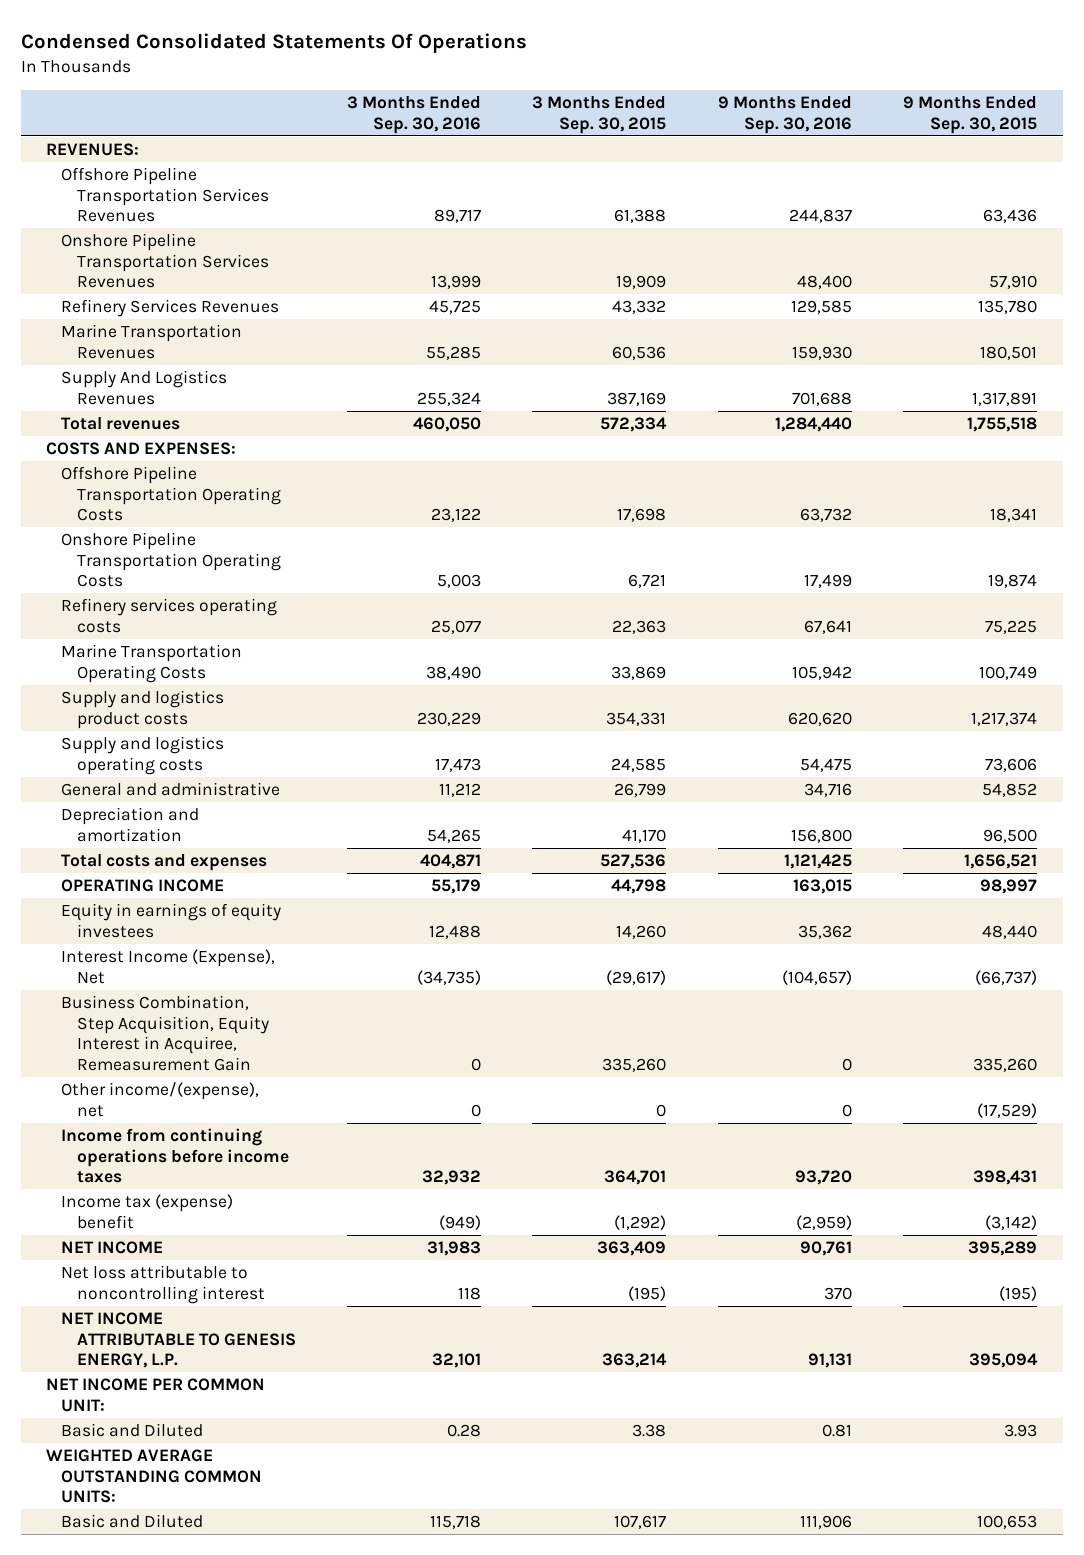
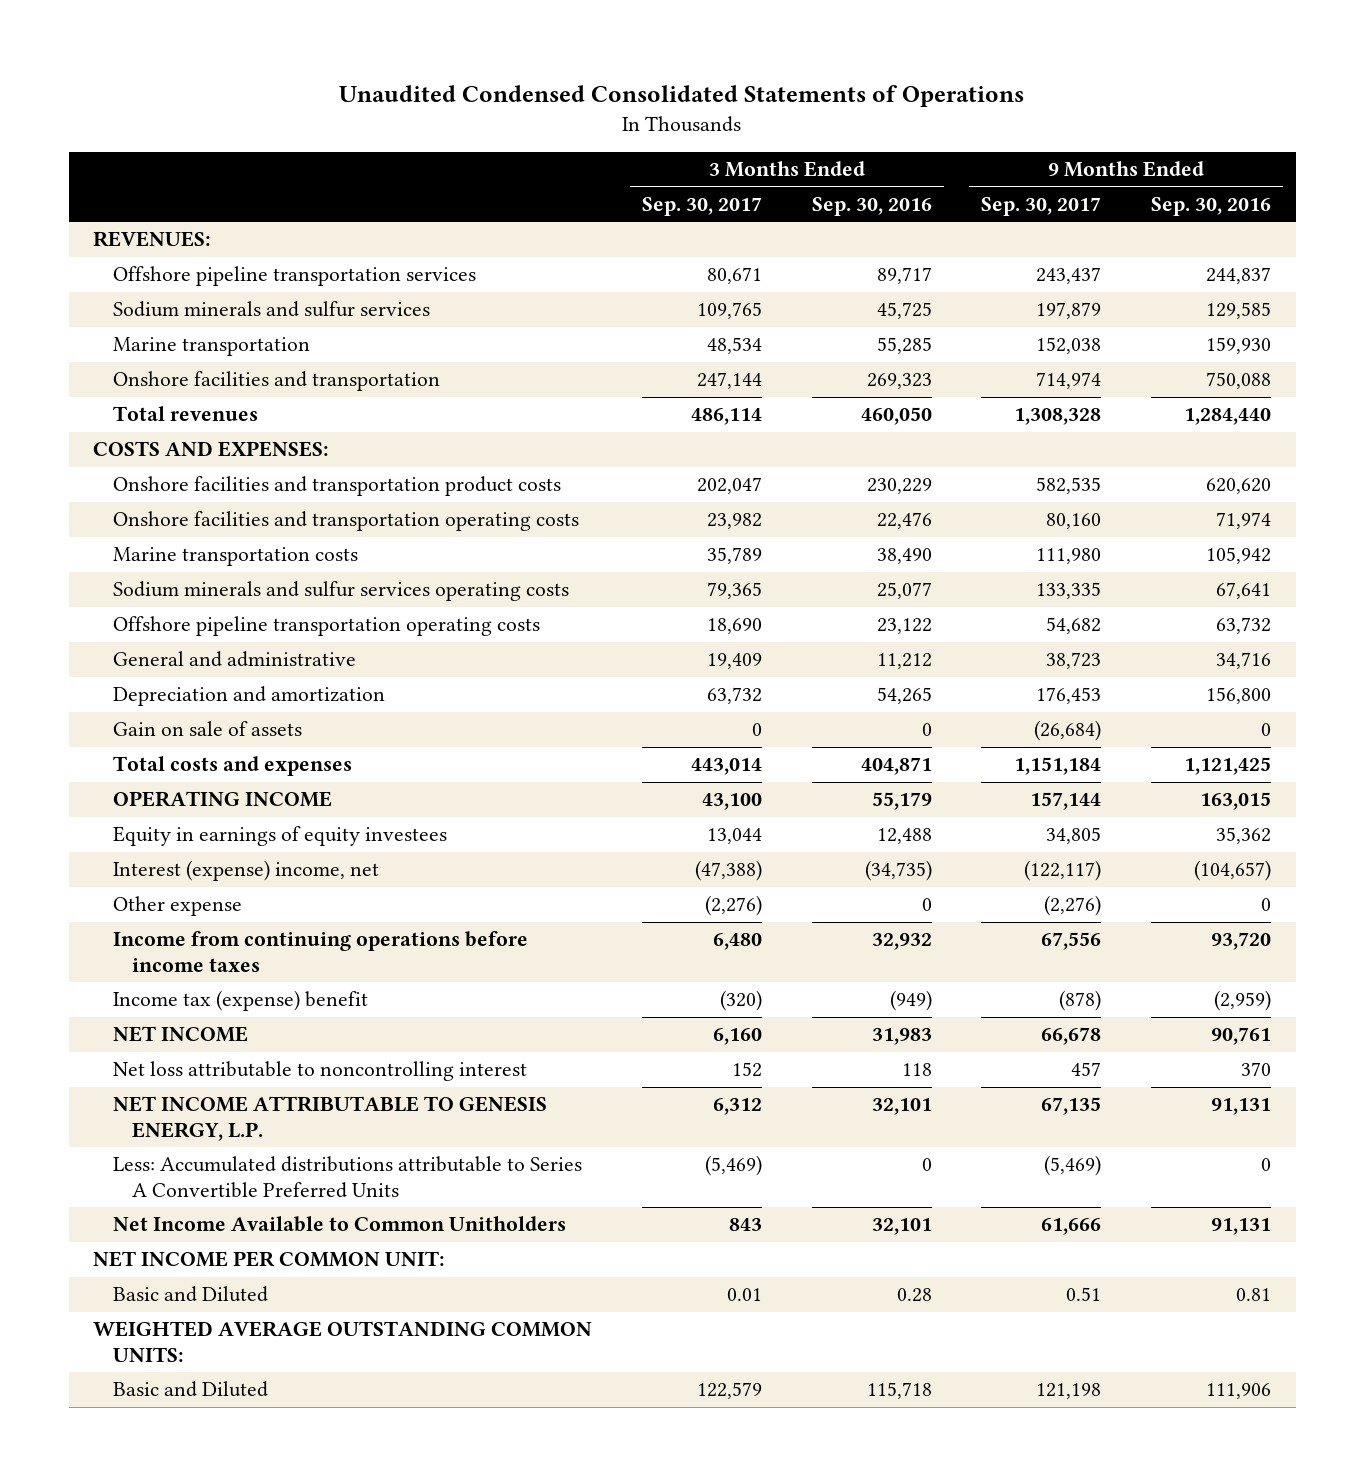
- Condensed Consolidated Statements Of Operations
+ Unaudited Condensed Consolidated Statements of Operations
- | 3 Months Ended Sep. 30, 2016 | 3 Months Ended Sep. 30, 2015 | 9 Months Ended Sep. 30, 2016 | 9 Months Ended Sep. 30, 2015
+ | 3 Months Ended Sep. 30, 2017 | 3 Months Ended Sep. 30, 2016 | 9 Months Ended Sep. 30, 2017 | 9 Months Ended Sep. 30, 2016
- Offshore Pipeline Transportation Services Revenues | 89,717 | 61,388 | 244,837 | 63,436
- Onshore Pipeline Transportation Services Revenues | 13,999 | 19,909 | 48,400 | 57,910
- Refinery Services Revenues | 45,725 | 43,332 | 129,585 | 135,780
- Marine Transportation Revenues | 55,285 | 60,536 | 159,930 | 180,501
- Supply And Logistics Revenues | 255,324 | 387,169 | 701,688 | 1,317,891
+ Offshore pipeline transportation services | 80,671 | 89,717 | 243,437 | 244,837
+ Sodium minerals and sulfur services | 109,765 | 45,725 | 197,879 | 129,585
+ Marine transportation | 48,534 | 55,285 | 152,038 | 159,930
+ Onshore facilities and transportation | 247,144 | 269,323 | 714,974 | 750,088
- Offshore Pipeline Transportation Operating Costs | 23,122 | 17,698 | 63,732 | 18,341
- Onshore Pipeline Transportation Operating Costs | 5,003 | 6,721 | 17,499 | 19,874
- Refinery services operating costs | 25,077 | 22,363 | 67,641 | 75,225
- Marine Transportation Operating Costs | 38,490 | 33,869 | 105,942 | 100,749
- Supply and logistics product costs | 230,229 | 354,331 | 620,620 | 1,217,374
- Supply and logistics operating costs | 17,473 | 24,585 | 54,475 | 73,606
+ Onshore facilities and transportation product costs | 202,047 | 230,229 | 582,535 | 620,620
+ Onshore facilities and transportation operating costs | 23,982 | 22,476 | 80,160 | 71,974
+ Marine transportation costs | 35,789 | 38,490 | 111,980 | 105,942
+ Sodium minerals and sulfur services operating costs | 79,365 | 25,077 | 133,335 | 67,641
+ Offshore pipeline transportation operating costs | 18,690 | 23,122 | 54,682 | 63,732
+ Gain on sale of assets | 0 | 0 | (26,684) | 0
- Interest Income (Expense), Net | (34,735) | (29,617) | (104,657) | (66,737)
- Business Combination, Step Acquisition, Equity Interest in Acquiree, Remeasurement Gain | 0 | 335,260 | 0 | 335,260
- Other income/(expense), net | 0 | 0 | 0 | (17,529)
+ Interest (expense) income, net | (47,388) | (34,735) | (122,117) | (104,657)
+ Other expense | (2,276) | 0 | (2,276) | 0
+ Less: Accumulated distributions attributable to Series A Convertible Preferred Units | (5,469) | 0 | (5,469) | 0
+ Net Income Available to Common Unitholders | 843 | 32,101 | 61,666 | 91,131

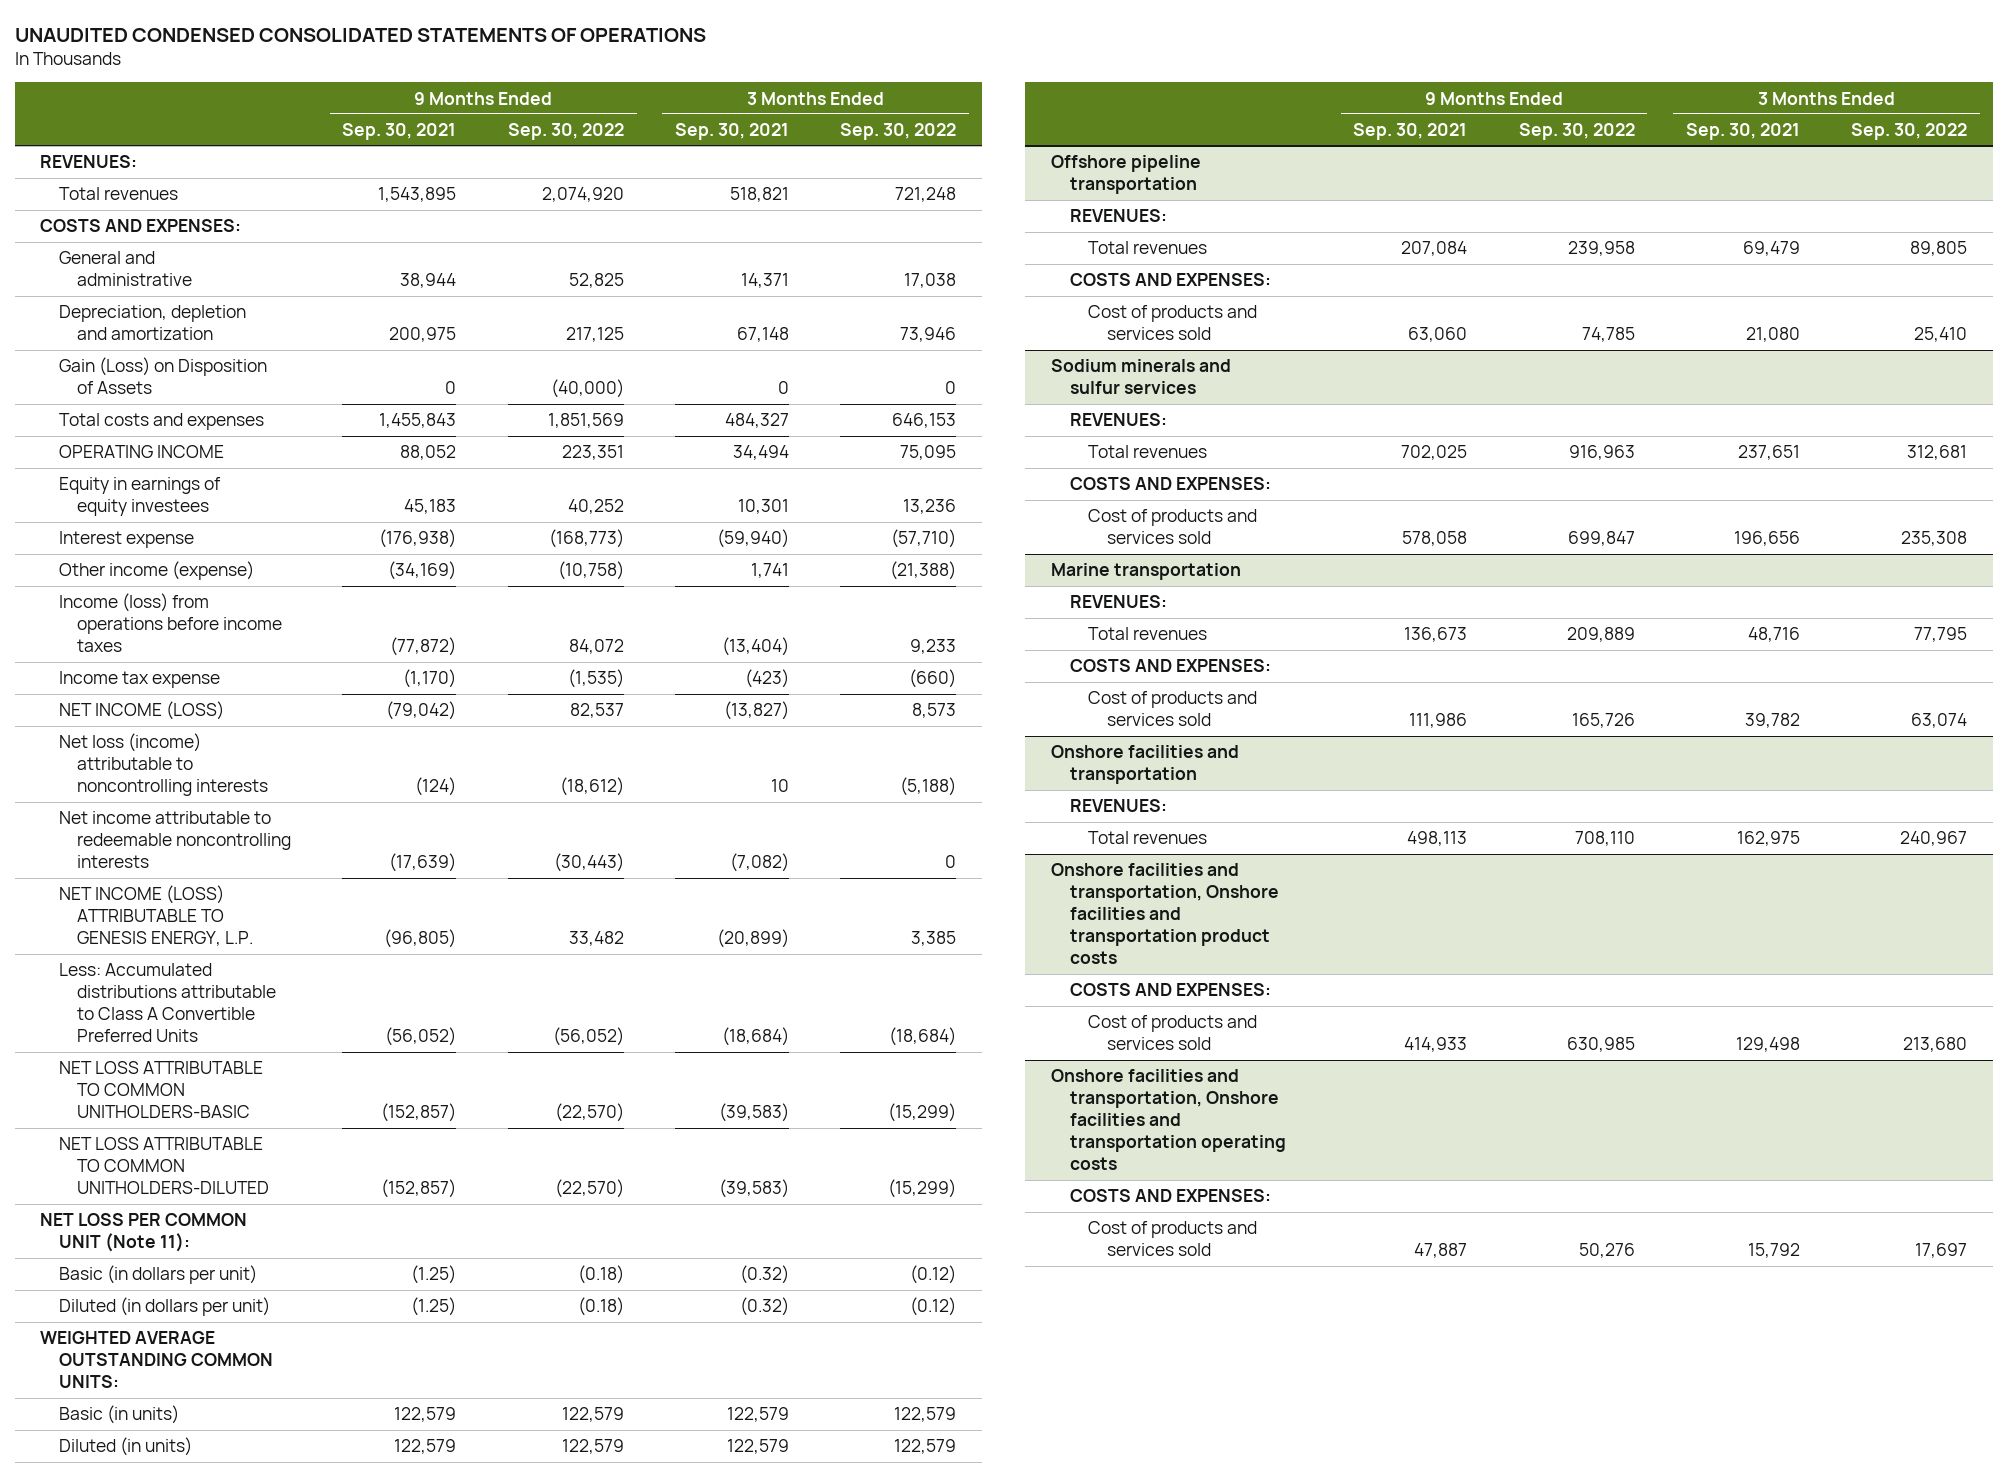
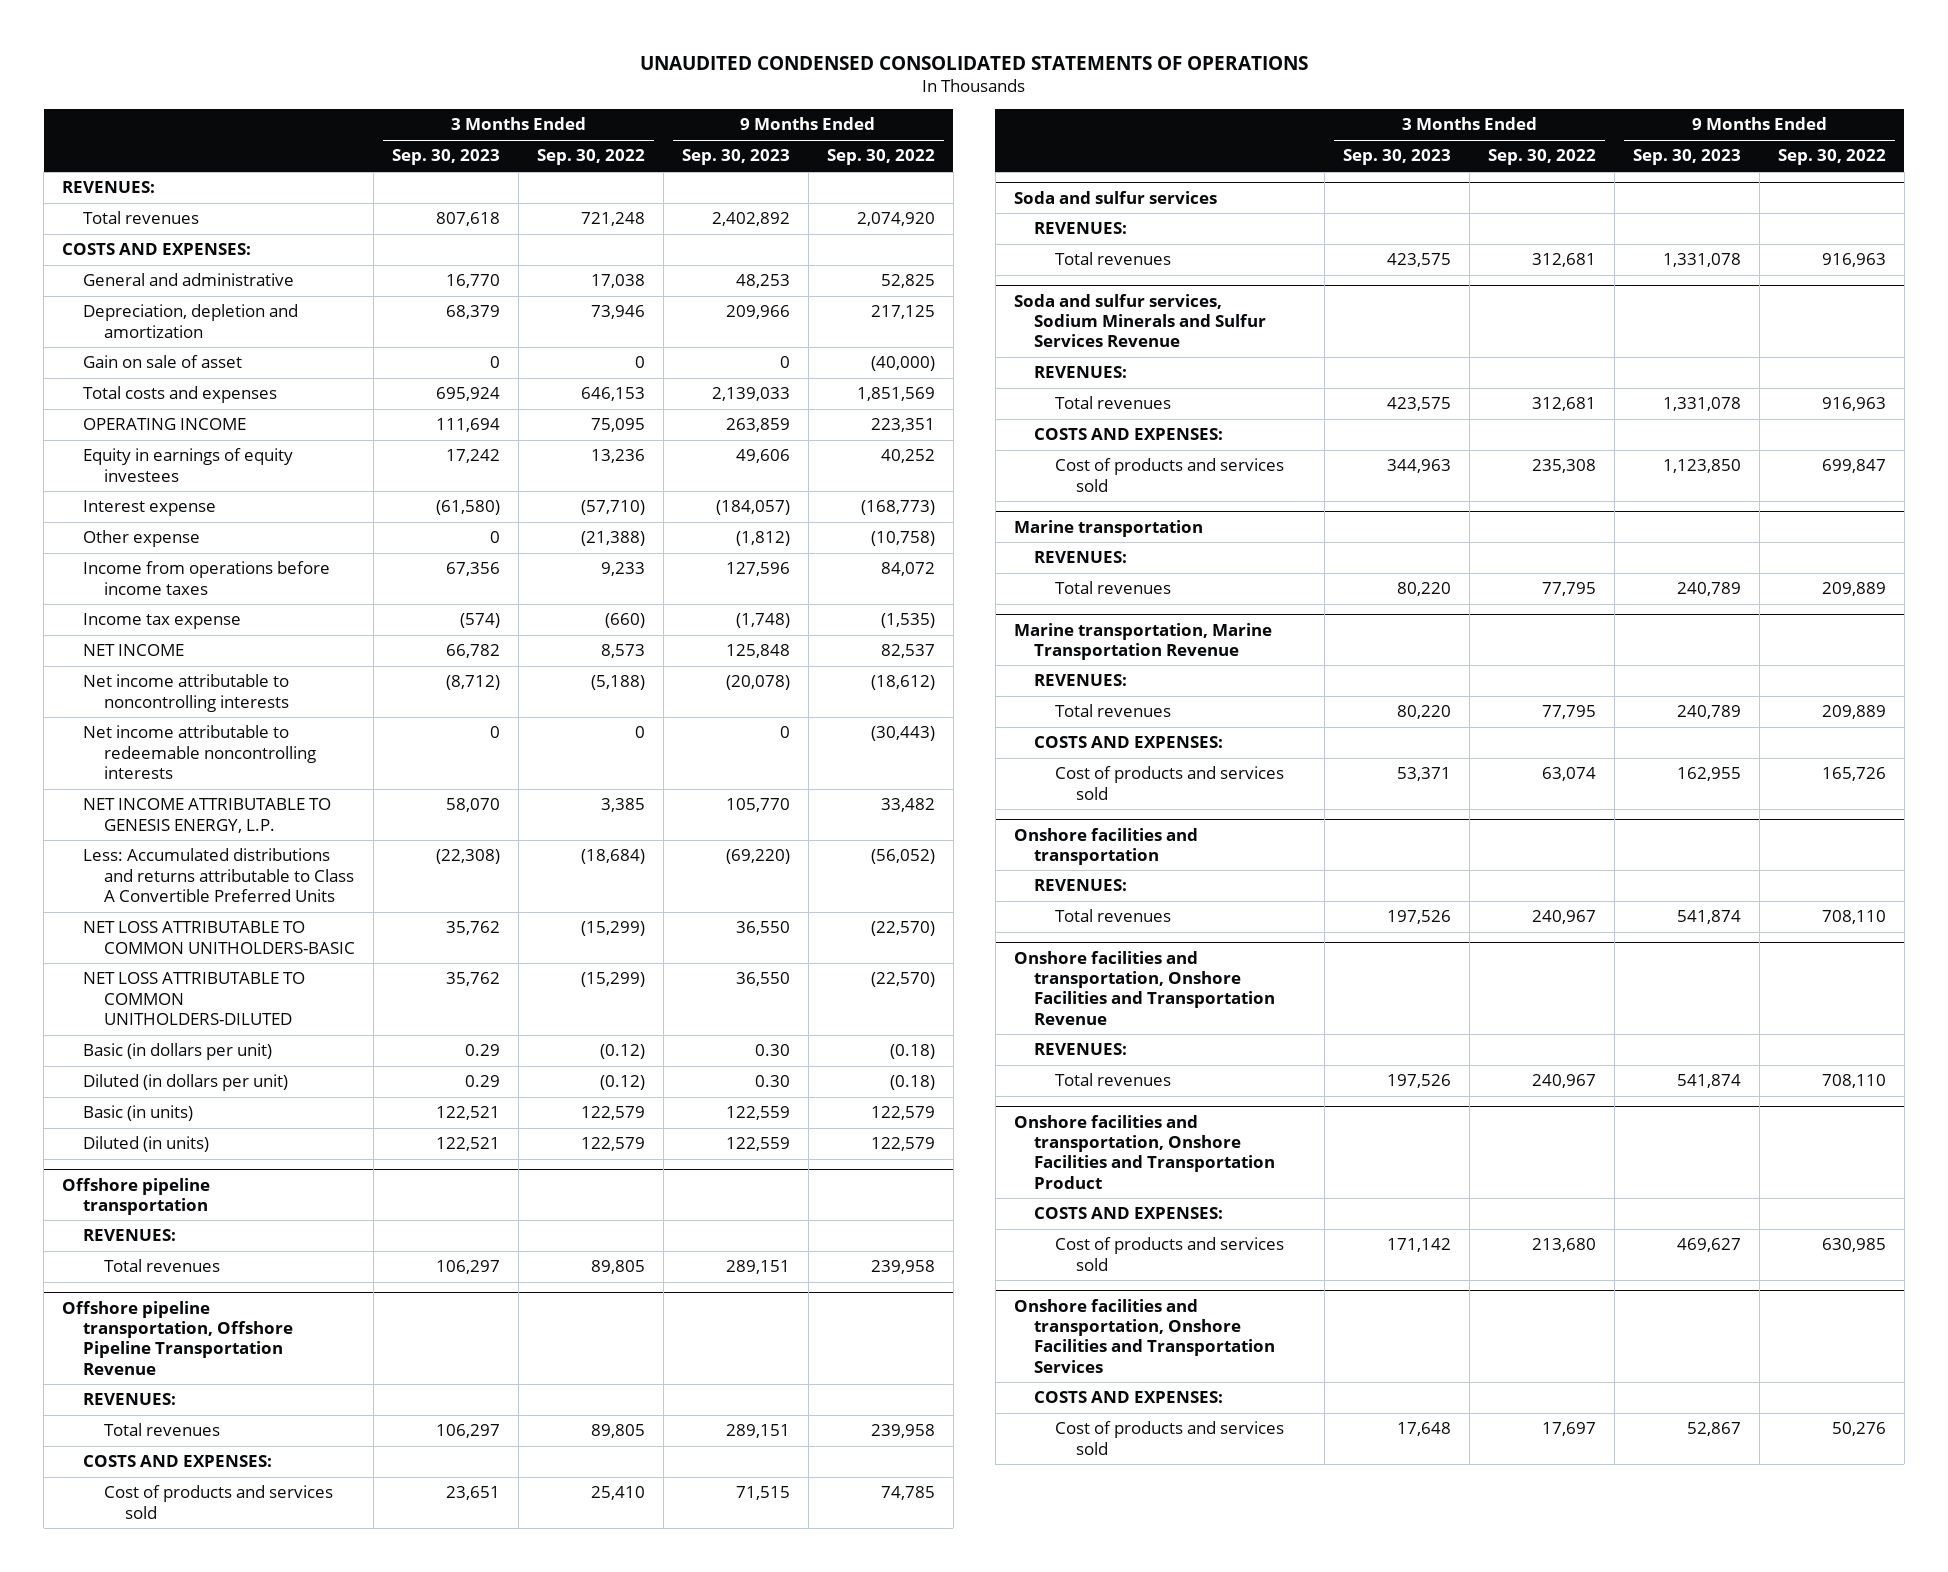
- | 9 Months Ended Sep. 30, 2021 | 9 Months Ended Sep. 30, 2022 | 3 Months Ended Sep. 30, 2021 | 3 Months Ended Sep. 30, 2022
+ | 3 Months Ended Sep. 30, 2023 | 3 Months Ended Sep. 30, 2022 | 9 Months Ended Sep. 30, 2023 | 9 Months Ended Sep. 30, 2022
- Gain (Loss) on Disposition of Assets | 0 | (40,000) | 0 | 0
+ Gain on sale of asset | 0 | 0 | 0 | (40,000)
- Other income (expense) | (34,169) | (10,758) | 1,741 | (21,388)
- Income (loss) from operations before income taxes | (77,872) | 84,072 | (13,404) | 9,233
+ Other expense | 0 | (21,388) | (1,812) | (10,758)
+ Income from operations before income taxes | 67,356 | 9,233 | 127,596 | 84,072
- NET INCOME (LOSS) | (79,042) | 82,537 | (13,827) | 8,573
- Net loss (income) attributable to noncontrolling interests | (124) | (18,612) | 10 | (5,188)
+ NET INCOME | 66,782 | 8,573 | 125,848 | 82,537
+ Net income attributable to noncontrolling interests | (8,712) | (5,188) | (20,078) | (18,612)
- NET INCOME (LOSS) ATTRIBUTABLE TO GENESIS ENERGY, L.P. | (96,805) | 33,482 | (20,899) | 3,385
- Less: Accumulated distributions attributable to Class A Convertible Preferred Units | (56,052) | (56,052) | (18,684) | (18,684)
+ NET INCOME ATTRIBUTABLE TO GENESIS ENERGY, L.P. | 58,070 | 3,385 | 105,770 | 33,482
+ Less: Accumulated distributions and returns attributable to Class A Convertible Preferred Units | (22,308) | (18,684) | (69,220) | (56,052)
- NET LOSS PER COMMON UNIT (Note 11):
- WEIGHTED AVERAGE OUTSTANDING COMMON UNITS:
+ Offshore pipeline transportation, Offshore Pipeline Transportation Revenue
+ REVENUES:
+ Total revenues | 106,297 | 89,805 | 289,151 | 239,958
- Sodium minerals and sulfur services
+ Soda and sulfur services
+ Soda and sulfur services, Sodium Minerals and Sulfur Services Revenue
+ REVENUES:
+ Total revenues | 423,575 | 312,681 | 1,331,078 | 916,963
+ Marine transportation, Marine Transportation Revenue
+ REVENUES:
+ Total revenues | 80,220 | 77,795 | 240,789 | 209,889
- Onshore facilities and transportation, Onshore facilities and transportation product costs
+ Onshore facilities and transportation, Onshore Facilities and Transportation Revenue
+ REVENUES:
+ Total revenues | 197,526 | 240,967 | 541,874 | 708,110
+ Onshore facilities and transportation, Onshore Facilities and Transportation Product
- Onshore facilities and transportation, Onshore facilities and transportation operating costs
+ Onshore facilities and transportation, Onshore Facilities and Transportation Services

